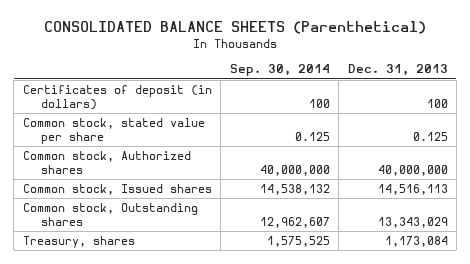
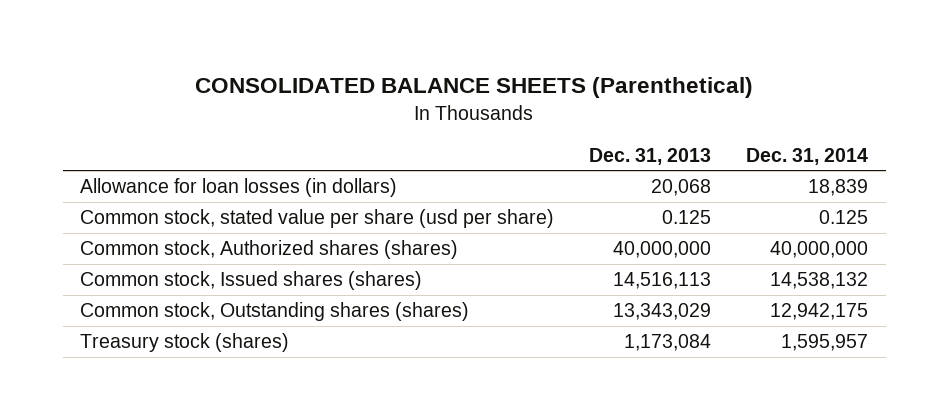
- | Sep. 30, 2014 | Dec. 31, 2013
+ | Dec. 31, 2013 | Dec. 31, 2014
- Certificates of deposit (in dollars) | 100 | 100
- Common stock, stated value per share | 0.125 | 0.125
- Common stock, Authorized shares | 40,000,000 | 40,000,000
- Common stock, Issued shares | 14,538,132 | 14,516,113
- Common stock, Outstanding shares | 12,962,607 | 13,343,029
- Treasury, shares | 1,575,525 | 1,173,084
+ Allowance for loan losses (in dollars) | 20,068 | 18,839
+ Common stock, stated value per share (usd per share) | 0.125 | 0.125
+ Common stock, Authorized shares (shares) | 40,000,000 | 40,000,000
+ Common stock, Issued shares (shares) | 14,516,113 | 14,538,132
+ Common stock, Outstanding shares (shares) | 13,343,029 | 12,942,175
+ Treasury stock (shares) | 1,173,084 | 1,595,957

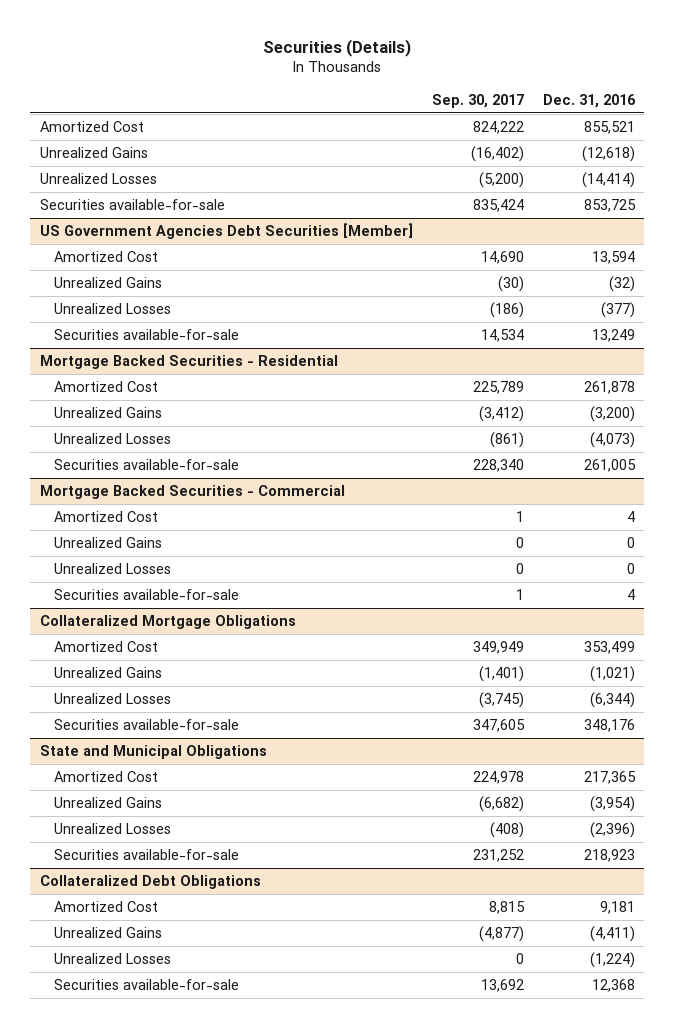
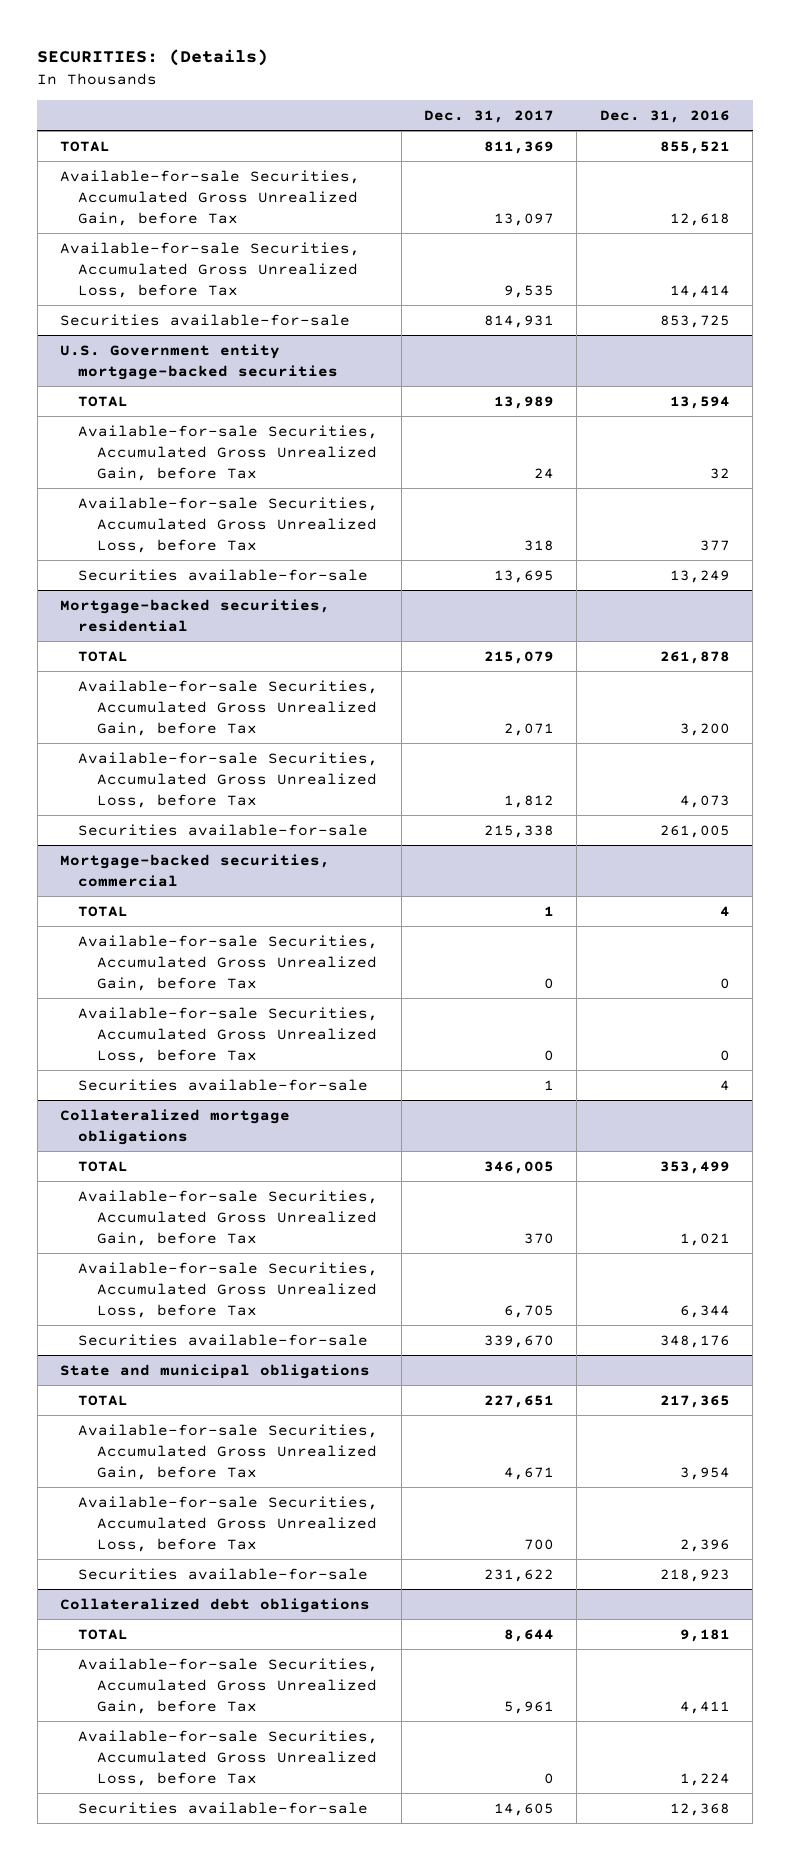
- Securities (Details)
+ SECURITIES: (Details)
- | Sep. 30, 2017 | Dec. 31, 2016
+ | Dec. 31, 2017 | Dec. 31, 2016
- Amortized Cost | 824,222 | 855,521
- Unrealized Gains | (16,402) | (12,618)
- Unrealized Losses | (5,200) | (14,414)
+ TOTAL | 811,369 | 855,521
+ Available-for-sale Securities, Accumulated Gross Unrealized Gain, before Tax | 13,097 | 12,618
+ Available-for-sale Securities, Accumulated Gross Unrealized Loss, before Tax | 9,535 | 14,414
- US Government Agencies Debt Securities [Member]
- Amortized Cost | 14,690 | 13,594
- Unrealized Gains | (30) | (32)
- Unrealized Losses | (186) | (377)
+ U.S. Government entity mortgage-backed securities
+ TOTAL | 13,989 | 13,594
+ Available-for-sale Securities, Accumulated Gross Unrealized Gain, before Tax | 24 | 32
+ Available-for-sale Securities, Accumulated Gross Unrealized Loss, before Tax | 318 | 377
- Mortgage Backed Securities - Residential
- Amortized Cost | 225,789 | 261,878
- Unrealized Gains | (3,412) | (3,200)
- Unrealized Losses | (861) | (4,073)
+ Mortgage-backed securities, residential
+ TOTAL | 215,079 | 261,878
+ Available-for-sale Securities, Accumulated Gross Unrealized Gain, before Tax | 2,071 | 3,200
+ Available-for-sale Securities, Accumulated Gross Unrealized Loss, before Tax | 1,812 | 4,073
- Mortgage Backed Securities - Commercial
- Amortized Cost | 1 | 4
- Unrealized Gains | 0 | 0
- Unrealized Losses | 0 | 0
+ Mortgage-backed securities, commercial
+ TOTAL | 1 | 4
+ Available-for-sale Securities, Accumulated Gross Unrealized Gain, before Tax | 0 | 0
+ Available-for-sale Securities, Accumulated Gross Unrealized Loss, before Tax | 0 | 0
- Collateralized Mortgage Obligations
- Amortized Cost | 349,949 | 353,499
- Unrealized Gains | (1,401) | (1,021)
- Unrealized Losses | (3,745) | (6,344)
+ Collateralized mortgage obligations
+ TOTAL | 346,005 | 353,499
+ Available-for-sale Securities, Accumulated Gross Unrealized Gain, before Tax | 370 | 1,021
+ Available-for-sale Securities, Accumulated Gross Unrealized Loss, before Tax | 6,705 | 6,344
- State and Municipal Obligations
- Amortized Cost | 224,978 | 217,365
- Unrealized Gains | (6,682) | (3,954)
- Unrealized Losses | (408) | (2,396)
+ State and municipal obligations
+ TOTAL | 227,651 | 217,365
+ Available-for-sale Securities, Accumulated Gross Unrealized Gain, before Tax | 4,671 | 3,954
+ Available-for-sale Securities, Accumulated Gross Unrealized Loss, before Tax | 700 | 2,396
- Collateralized Debt Obligations
- Amortized Cost | 8,815 | 9,181
- Unrealized Gains | (4,877) | (4,411)
- Unrealized Losses | 0 | (1,224)
+ Collateralized debt obligations
+ TOTAL | 8,644 | 9,181
+ Available-for-sale Securities, Accumulated Gross Unrealized Gain, before Tax | 5,961 | 4,411
+ Available-for-sale Securities, Accumulated Gross Unrealized Loss, before Tax | 0 | 1,224

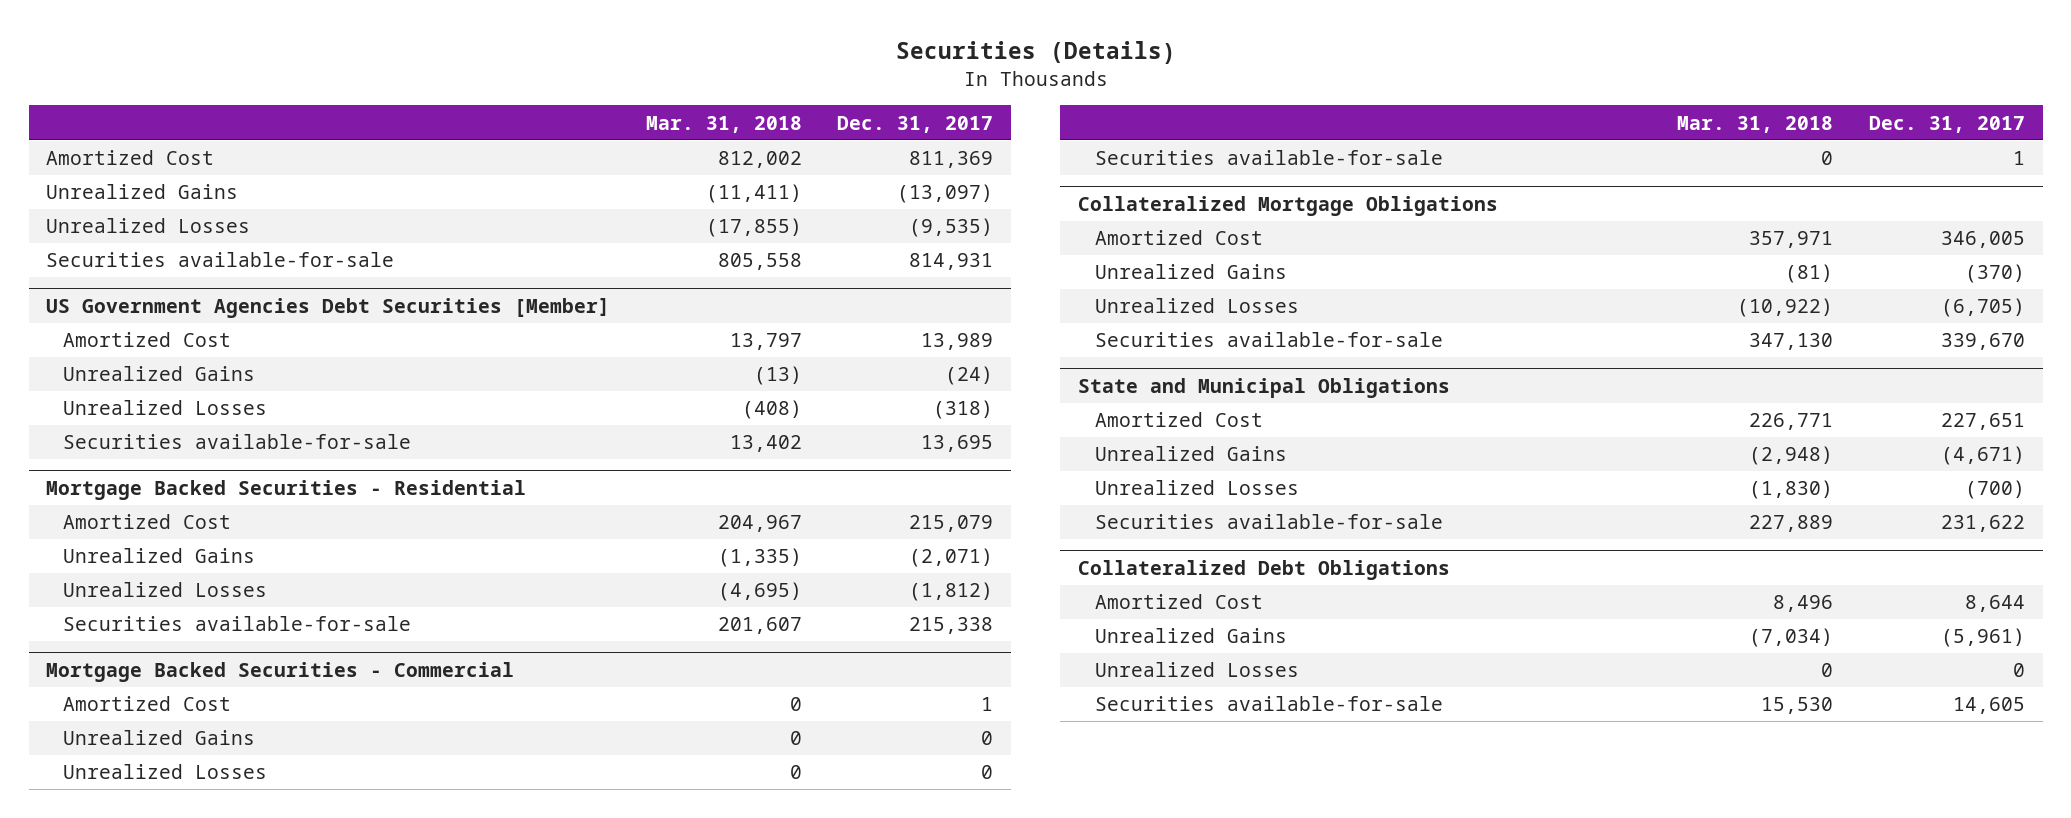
- SECURITIES: (Details)
+ Securities (Details)
- | Dec. 31, 2017 | Dec. 31, 2016
+ | Mar. 31, 2018 | Dec. 31, 2017
- TOTAL | 811,369 | 855,521
- Available-for-sale Securities, Accumulated Gross Unrealized Gain, before Tax | 13,097 | 12,618
- Available-for-sale Securities, Accumulated Gross Unrealized Loss, before Tax | 9,535 | 14,414
+ Amortized Cost | 812,002 | 811,369
+ Unrealized Gains | (11,411) | (13,097)
+ Unrealized Losses | (17,855) | (9,535)
- U.S. Government entity mortgage-backed securities
- TOTAL | 13,989 | 13,594
- Available-for-sale Securities, Accumulated Gross Unrealized Gain, before Tax | 24 | 32
- Available-for-sale Securities, Accumulated Gross Unrealized Loss, before Tax | 318 | 377
+ US Government Agencies Debt Securities [Member]
+ Amortized Cost | 13,797 | 13,989
+ Unrealized Gains | (13) | (24)
+ Unrealized Losses | (408) | (318)
- Mortgage-backed securities, residential
- TOTAL | 215,079 | 261,878
- Available-for-sale Securities, Accumulated Gross Unrealized Gain, before Tax | 2,071 | 3,200
- Available-for-sale Securities, Accumulated Gross Unrealized Loss, before Tax | 1,812 | 4,073
+ Mortgage Backed Securities - Residential
+ Amortized Cost | 204,967 | 215,079
+ Unrealized Gains | (1,335) | (2,071)
+ Unrealized Losses | (4,695) | (1,812)
- Mortgage-backed securities, commercial
- TOTAL | 1 | 4
- Available-for-sale Securities, Accumulated Gross Unrealized Gain, before Tax | 0 | 0
- Available-for-sale Securities, Accumulated Gross Unrealized Loss, before Tax | 0 | 0
+ Mortgage Backed Securities - Commercial
+ Amortized Cost | 0 | 1
+ Unrealized Gains | 0 | 0
+ Unrealized Losses | 0 | 0
- Collateralized mortgage obligations
- TOTAL | 346,005 | 353,499
- Available-for-sale Securities, Accumulated Gross Unrealized Gain, before Tax | 370 | 1,021
- Available-for-sale Securities, Accumulated Gross Unrealized Loss, before Tax | 6,705 | 6,344
+ Collateralized Mortgage Obligations
+ Amortized Cost | 357,971 | 346,005
+ Unrealized Gains | (81) | (370)
+ Unrealized Losses | (10,922) | (6,705)
- State and municipal obligations
- TOTAL | 227,651 | 217,365
- Available-for-sale Securities, Accumulated Gross Unrealized Gain, before Tax | 4,671 | 3,954
- Available-for-sale Securities, Accumulated Gross Unrealized Loss, before Tax | 700 | 2,396
+ State and Municipal Obligations
+ Amortized Cost | 226,771 | 227,651
+ Unrealized Gains | (2,948) | (4,671)
+ Unrealized Losses | (1,830) | (700)
- Collateralized debt obligations
- TOTAL | 8,644 | 9,181
- Available-for-sale Securities, Accumulated Gross Unrealized Gain, before Tax | 5,961 | 4,411
- Available-for-sale Securities, Accumulated Gross Unrealized Loss, before Tax | 0 | 1,224
+ Collateralized Debt Obligations
+ Amortized Cost | 8,496 | 8,644
+ Unrealized Gains | (7,034) | (5,961)
+ Unrealized Losses | 0 | 0

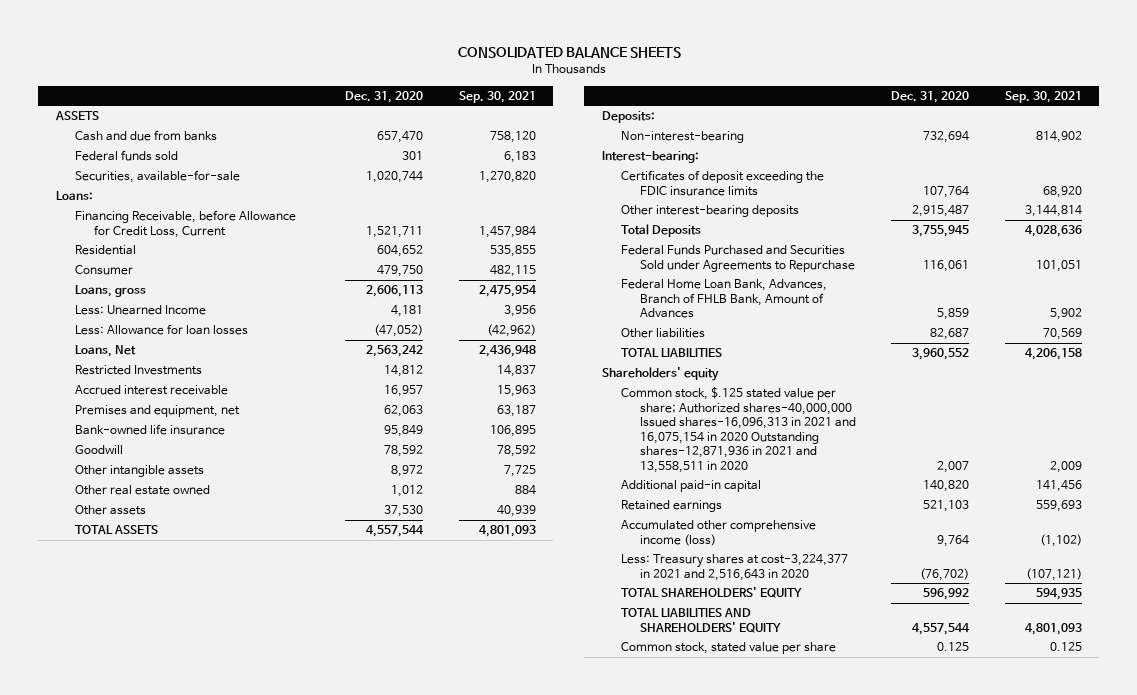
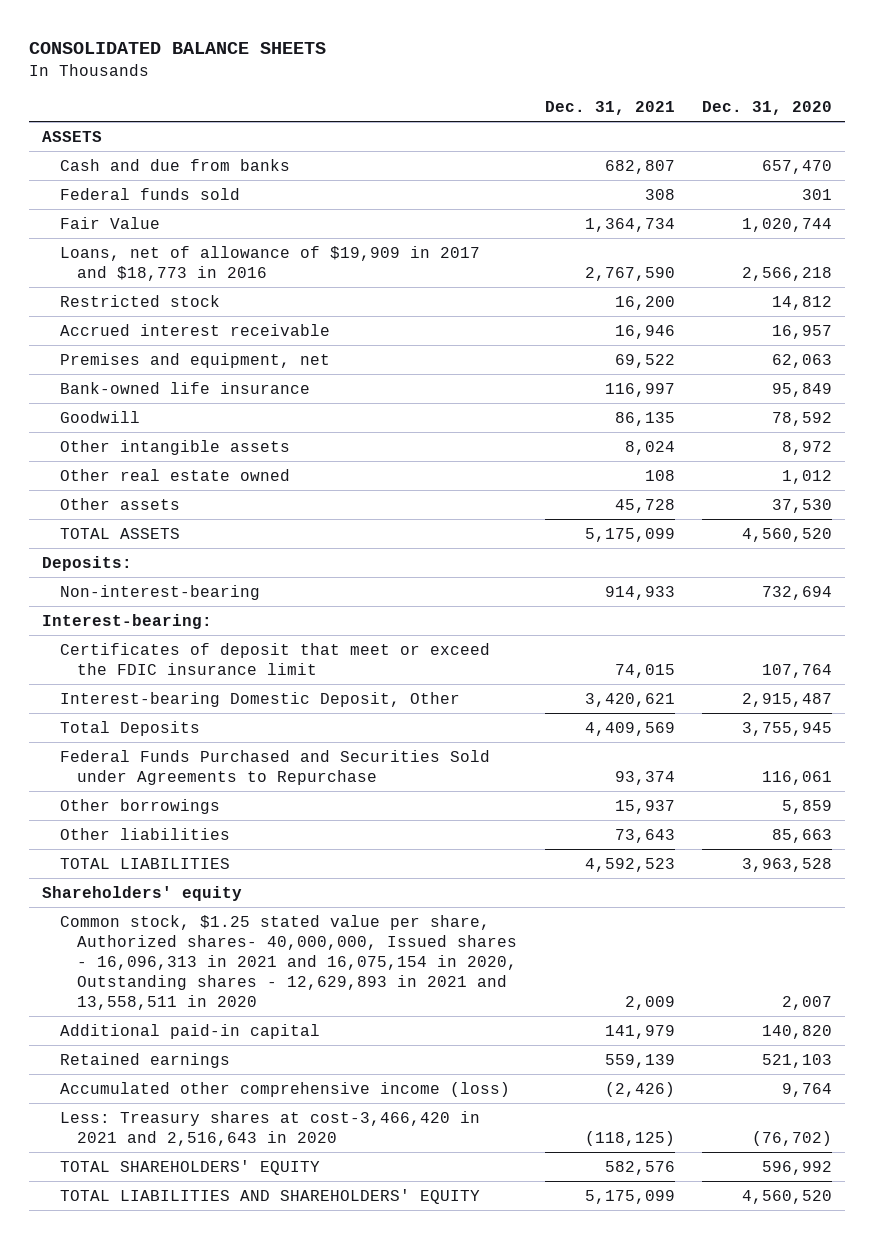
- | Dec. 31, 2020 | Sep. 30, 2021
+ | Dec. 31, 2021 | Dec. 31, 2020
- Securities, available-for-sale | 1,020,744 | 1,270,820
- Loans:
- Financing Receivable, before Allowance for Credit Loss, Current | 1,521,711 | 1,457,984
- Residential | 604,652 | 535,855
- Consumer | 479,750 | 482,115
- Loans, gross | 2,606,113 | 2,475,954
- Less: Unearned Income | 4,181 | 3,956
- Less: Allowance for loan losses | (47,052) | (42,962)
- Loans, Net | 2,563,242 | 2,436,948
- Restricted Investments | 14,812 | 14,837
+ Fair Value | 1,364,734 | 1,020,744
+ Loans, net of allowance of $19,909 in 2017 and $18,773 in 2016 | 2,767,590 | 2,566,218
+ Restricted stock | 16,200 | 14,812
- TOTAL ASSETS | 4,557,544 | 4,801,093
+ TOTAL ASSETS | 5,175,099 | 4,560,520
- Certificates of deposit exceeding the FDIC insurance limits | 107,764 | 68,920
- Other interest-bearing deposits | 2,915,487 | 3,144,814
+ Certificates of deposit that meet or exceed the FDIC insurance limit | 74,015 | 107,764
+ Interest-bearing Domestic Deposit, Other | 3,420,621 | 2,915,487
- Federal Home Loan Bank, Advances, Branch of FHLB Bank, Amount of Advances | 5,859 | 5,902
- Other liabilities | 82,687 | 70,569
- TOTAL LIABILITIES | 3,960,552 | 4,206,158
+ Other borrowings | 15,937 | 5,859
+ Other liabilities | 73,643 | 85,663
+ TOTAL LIABILITIES | 4,592,523 | 3,963,528
- Common stock, $.125 stated value per share; Authorized shares-40,000,000 Issued shares-16,096,313 in 2021 and 16,075,154 in 2020 Outstanding shares-12,871,936 in 2021 and 13,558,511 in 2020 | 2,007 | 2,009
+ Common stock, $1.25 stated value per share, Authorized shares- 40,000,000, Issued shares - 16,096,313 in 2021 and 16,075,154 in 2020, Outstanding shares - 12,629,893 in 2021 and 13,558,511 in 2020 | 2,009 | 2,007
- Less: Treasury shares at cost-3,224,377 in 2021 and 2,516,643 in 2020 | (76,702) | (107,121)
+ Less: Treasury shares at cost-3,466,420 in 2021 and 2,516,643 in 2020 | (118,125) | (76,702)
- TOTAL LIABILITIES AND SHAREHOLDERS' EQUITY | 4,557,544 | 4,801,093
- Common stock, stated value per share | 0.125 | 0.125
+ TOTAL LIABILITIES AND SHAREHOLDERS' EQUITY | 5,175,099 | 4,560,520

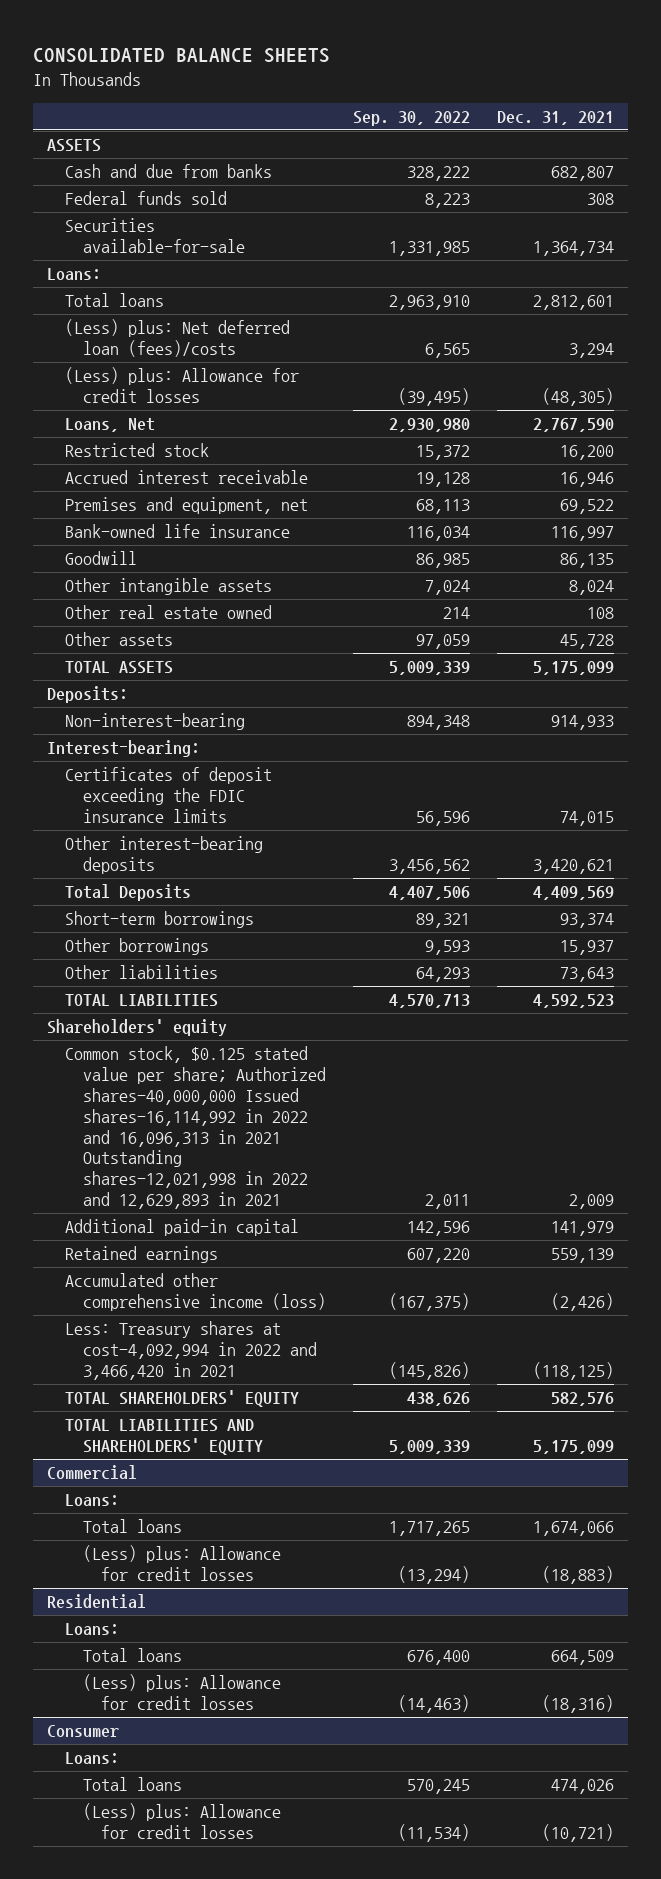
- | Dec. 31, 2021 | Dec. 31, 2020
+ | Sep. 30, 2022 | Dec. 31, 2021
- Fair Value | 1,364,734 | 1,020,744
- Loans, net of allowance of $19,909 in 2017 and $18,773 in 2016 | 2,767,590 | 2,566,218
+ Securities available-for-sale | 1,331,985 | 1,364,734
+ Loans:
+ Total loans | 2,963,910 | 2,812,601
+ (Less) plus: Net deferred loan (fees)/costs | 6,565 | 3,294
+ (Less) plus: Allowance for credit losses | (39,495) | (48,305)
+ Loans, Net | 2,930,980 | 2,767,590
- Certificates of deposit that meet or exceed the FDIC insurance limit | 74,015 | 107,764
- Interest-bearing Domestic Deposit, Other | 3,420,621 | 2,915,487
+ Certificates of deposit exceeding the FDIC insurance limits | 56,596 | 74,015
+ Other interest-bearing deposits | 3,456,562 | 3,420,621
- Federal Funds Purchased and Securities Sold under Agreements to Repurchase | 93,374 | 116,061
+ Short-term borrowings | 89,321 | 93,374
- Common stock, $1.25 stated value per share, Authorized shares- 40,000,000, Issued shares - 16,096,313 in 2021 and 16,075,154 in 2020, Outstanding shares - 12,629,893 in 2021 and 13,558,511 in 2020 | 2,009 | 2,007
+ Common stock, $0.125 stated value per share; Authorized shares-40,000,000 Issued shares-16,114,992 in 2022 and 16,096,313 in 2021 Outstanding shares-12,021,998 in 2022 and 12,629,893 in 2021 | 2,011 | 2,009
- Less: Treasury shares at cost-3,466,420 in 2021 and 2,516,643 in 2020 | (118,125) | (76,702)
+ Less: Treasury shares at cost-4,092,994 in 2022 and 3,466,420 in 2021 | (145,826) | (118,125)
+ Commercial
+ Loans:
+ Total loans | 1,717,265 | 1,674,066
+ (Less) plus: Allowance for credit losses | (13,294) | (18,883)
+ Residential
+ Loans:
+ Total loans | 676,400 | 664,509
+ (Less) plus: Allowance for credit losses | (14,463) | (18,316)
+ Consumer
+ Loans:
+ Total loans | 570,245 | 474,026
+ (Less) plus: Allowance for credit losses | (11,534) | (10,721)

